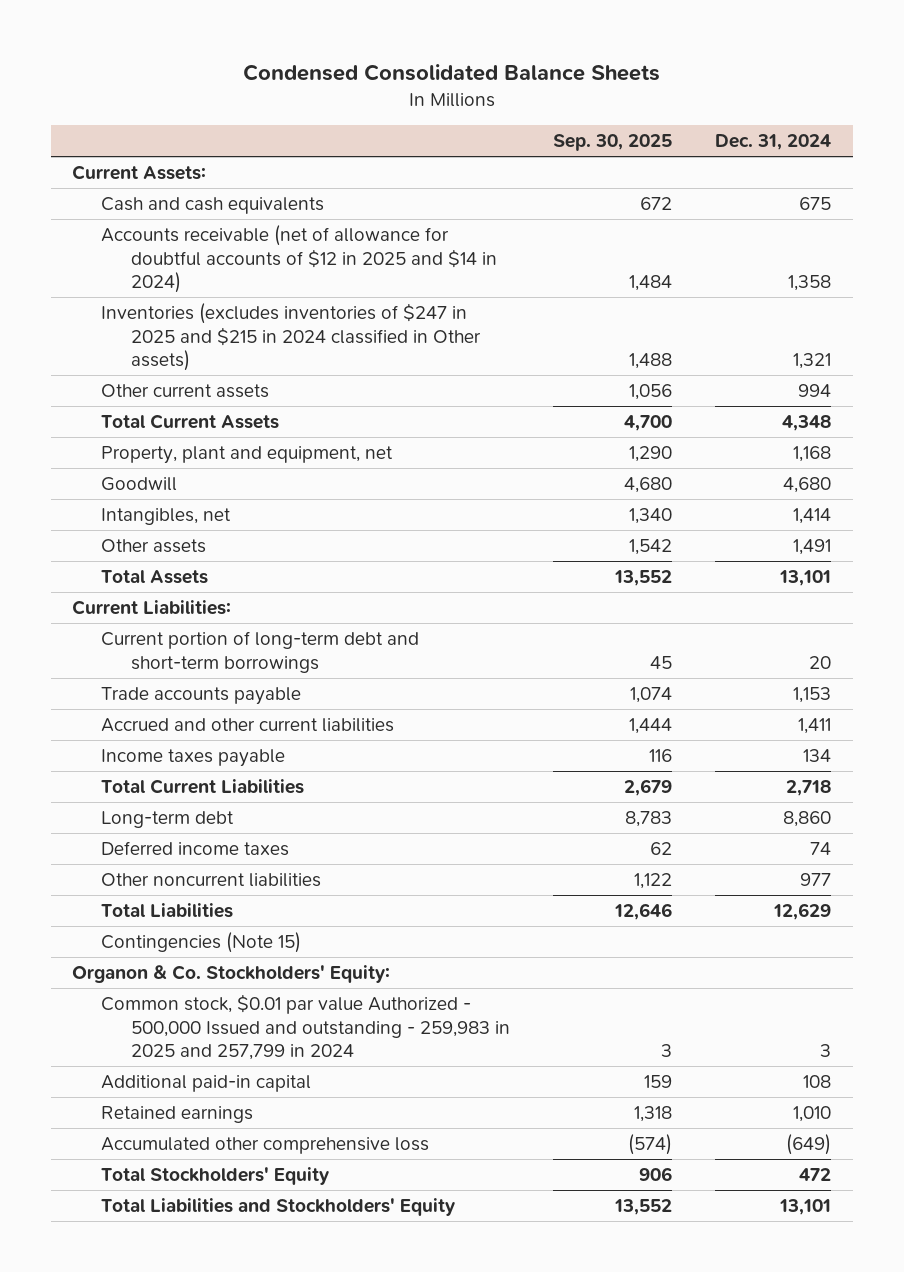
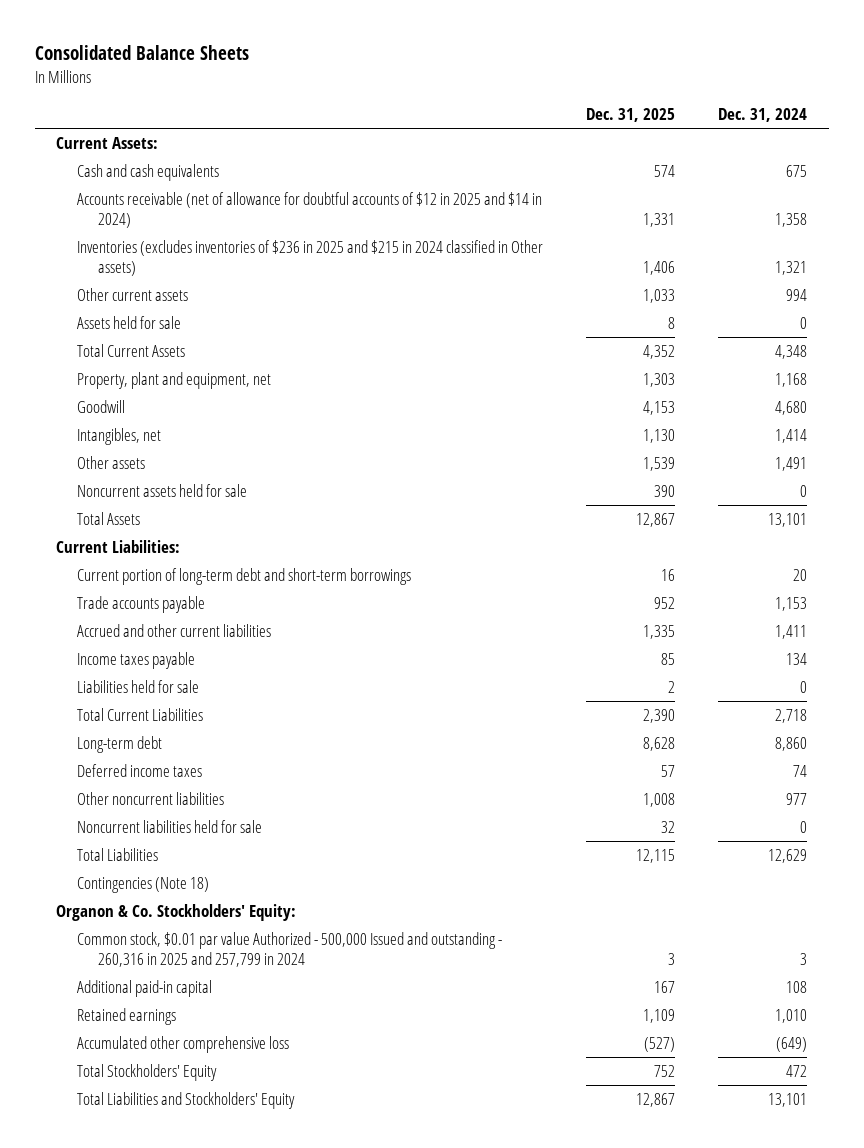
- Condensed Consolidated Balance Sheets
+ Consolidated Balance Sheets
- | Sep. 30, 2025 | Dec. 31, 2024
+ | Dec. 31, 2025 | Dec. 31, 2024
- Inventories (excludes inventories of $247 in 2025 and $215 in 2024 classified in Other assets) | 1,488 | 1,321
+ Inventories (excludes inventories of $236 in 2025 and $215 in 2024 classified in Other assets) | 1,406 | 1,321
+ Assets held for sale | 8 | 0
+ Noncurrent assets held for sale | 390 | 0
+ Liabilities held for sale | 2 | 0
+ Noncurrent liabilities held for sale | 32 | 0
- Contingencies (Note 15)
+ Contingencies (Note 18)
- Common stock, $0.01 par value Authorized - 500,000 Issued and outstanding - 259,983 in 2025 and 257,799 in 2024 | 3 | 3
+ Common stock, $0.01 par value Authorized - 500,000 Issued and outstanding - 260,316 in 2025 and 257,799 in 2024 | 3 | 3

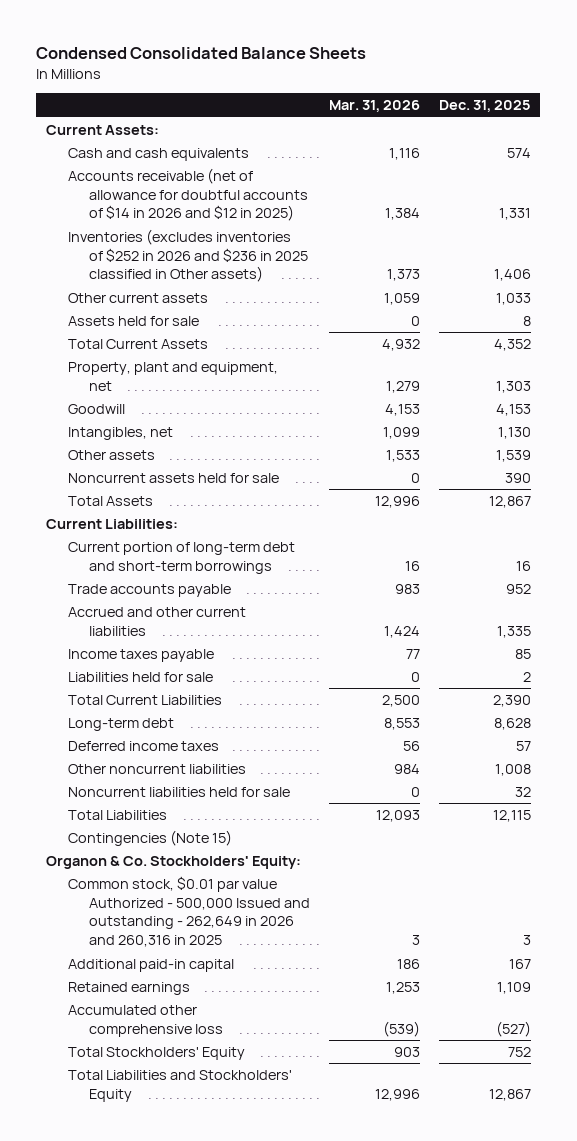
- Consolidated Balance Sheets
+ Condensed Consolidated Balance Sheets
- | Dec. 31, 2025 | Dec. 31, 2024
+ | Mar. 31, 2026 | Dec. 31, 2025
- Accounts receivable (net of allowance for doubtful accounts of $12 in 2025 and $14 in 2024) | 1,331 | 1,358
- Inventories (excludes inventories of $236 in 2025 and $215 in 2024 classified in Other assets) | 1,406 | 1,321
+ Accounts receivable (net of allowance for doubtful accounts of $14 in 2026 and $12 in 2025) | 1,384 | 1,331
+ Inventories (excludes inventories of $252 in 2026 and $236 in 2025 classified in Other assets) | 1,373 | 1,406
- Contingencies (Note 18)
+ Contingencies (Note 15)
- Common stock, $0.01 par value Authorized - 500,000 Issued and outstanding - 260,316 in 2025 and 257,799 in 2024 | 3 | 3
+ Common stock, $0.01 par value Authorized - 500,000 Issued and outstanding - 262,649 in 2026 and 260,316 in 2025 | 3 | 3

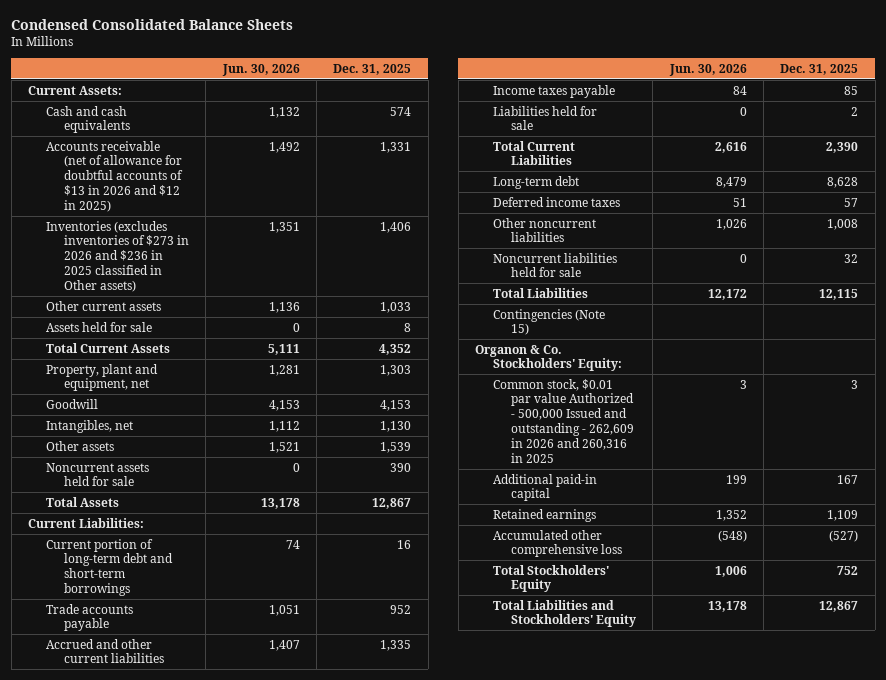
- | Mar. 31, 2026 | Dec. 31, 2025
+ | Jun. 30, 2026 | Dec. 31, 2025
- Accounts receivable (net of allowance for doubtful accounts of $14 in 2026 and $12 in 2025) | 1,384 | 1,331
- Inventories (excludes inventories of $252 in 2026 and $236 in 2025 classified in Other assets) | 1,373 | 1,406
+ Accounts receivable (net of allowance for doubtful accounts of $13 in 2026 and $12 in 2025) | 1,492 | 1,331
+ Inventories (excludes inventories of $273 in 2026 and $236 in 2025 classified in Other assets) | 1,351 | 1,406
- Common stock, $0.01 par value Authorized - 500,000 Issued and outstanding - 262,649 in 2026 and 260,316 in 2025 | 3 | 3
+ Common stock, $0.01 par value Authorized - 500,000 Issued and outstanding - 262,609 in 2026 and 260,316 in 2025 | 3 | 3

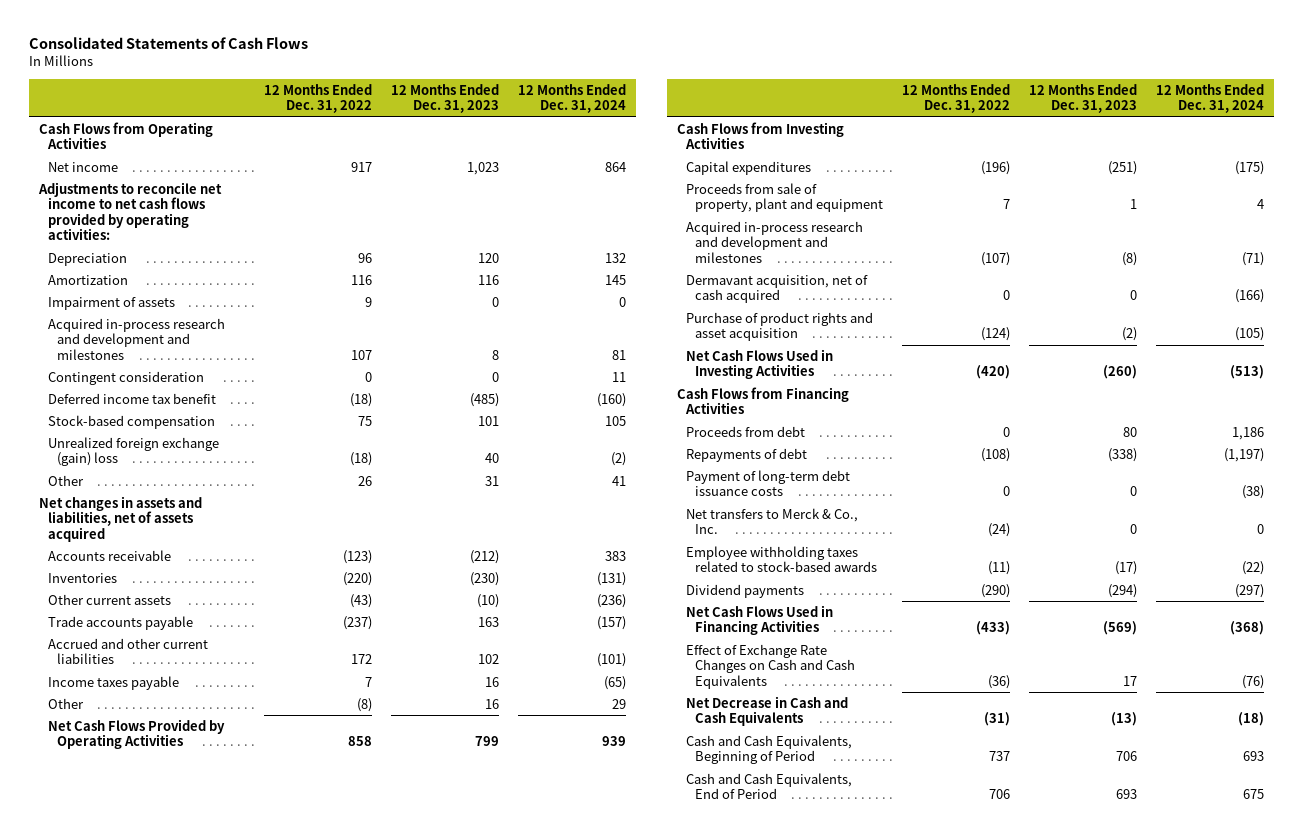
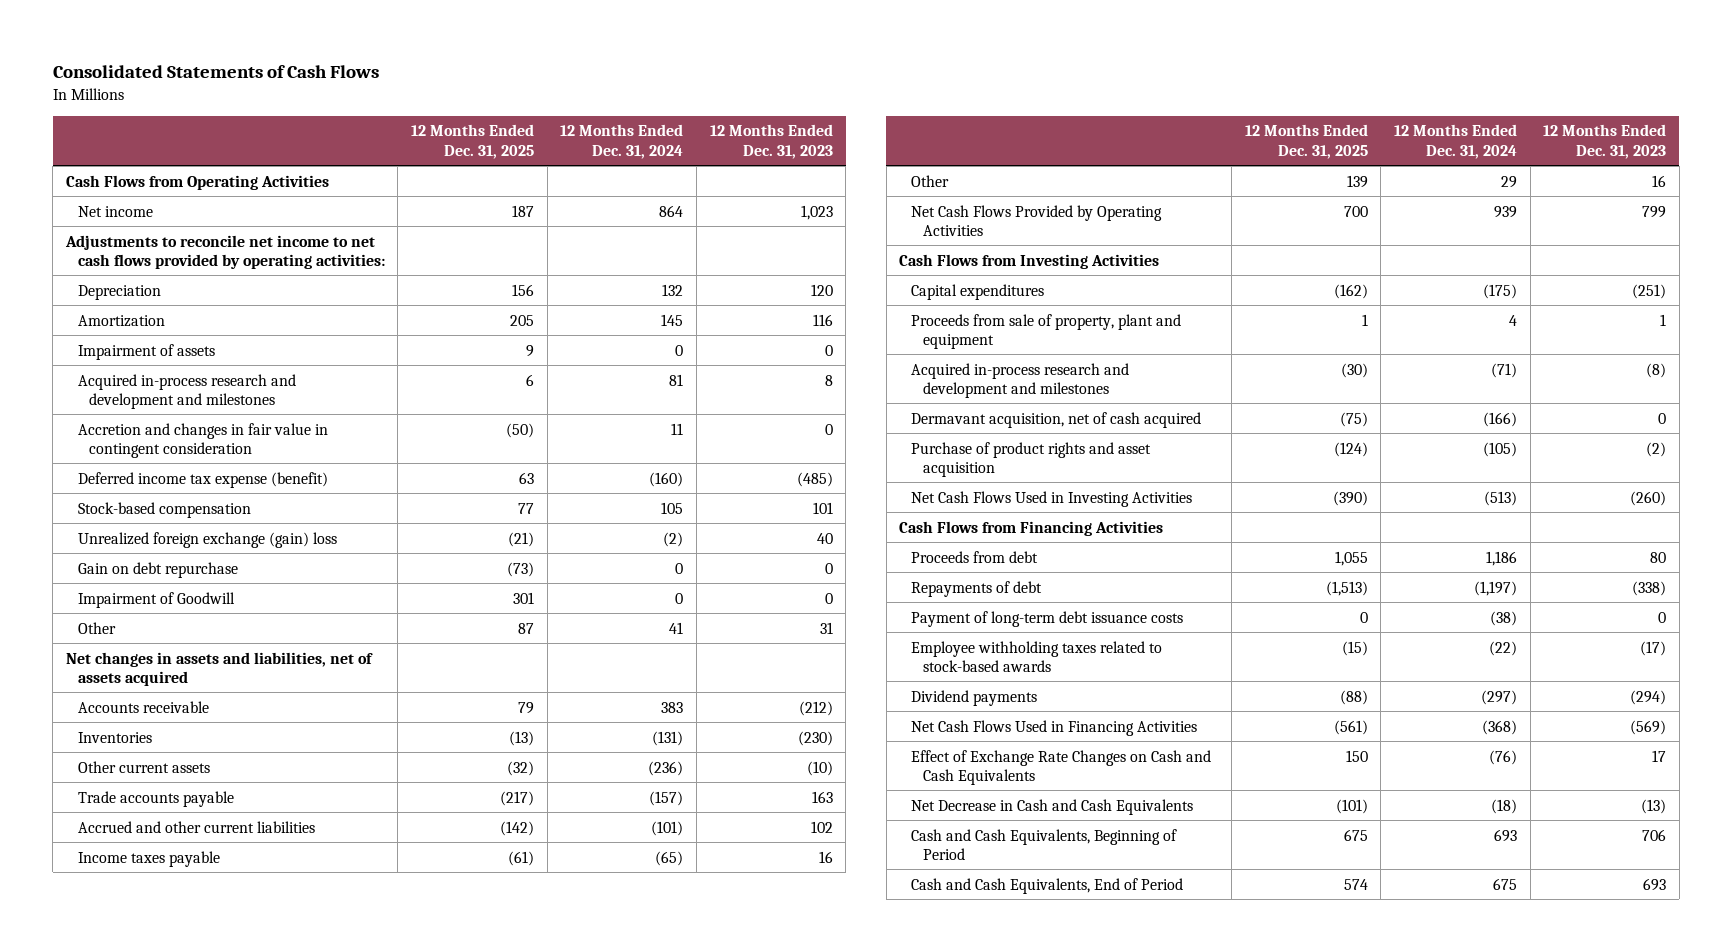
- | 12 Months Ended Dec. 31, 2022 | 12 Months Ended Dec. 31, 2023 | 12 Months Ended Dec. 31, 2024
+ | 12 Months Ended Dec. 31, 2025 | 12 Months Ended Dec. 31, 2024 | 12 Months Ended Dec. 31, 2023
- Contingent consideration | 0 | 0 | 11
- Deferred income tax benefit | (18) | (485) | (160)
+ Accretion and changes in fair value in contingent consideration | (50) | 11 | 0
+ Deferred income tax expense (benefit) | 63 | (160) | (485)
+ Gain on debt repurchase | (73) | 0 | 0
+ Impairment of Goodwill | 301 | 0 | 0
- Net transfers to Merck & Co., Inc. | (24) | 0 | 0

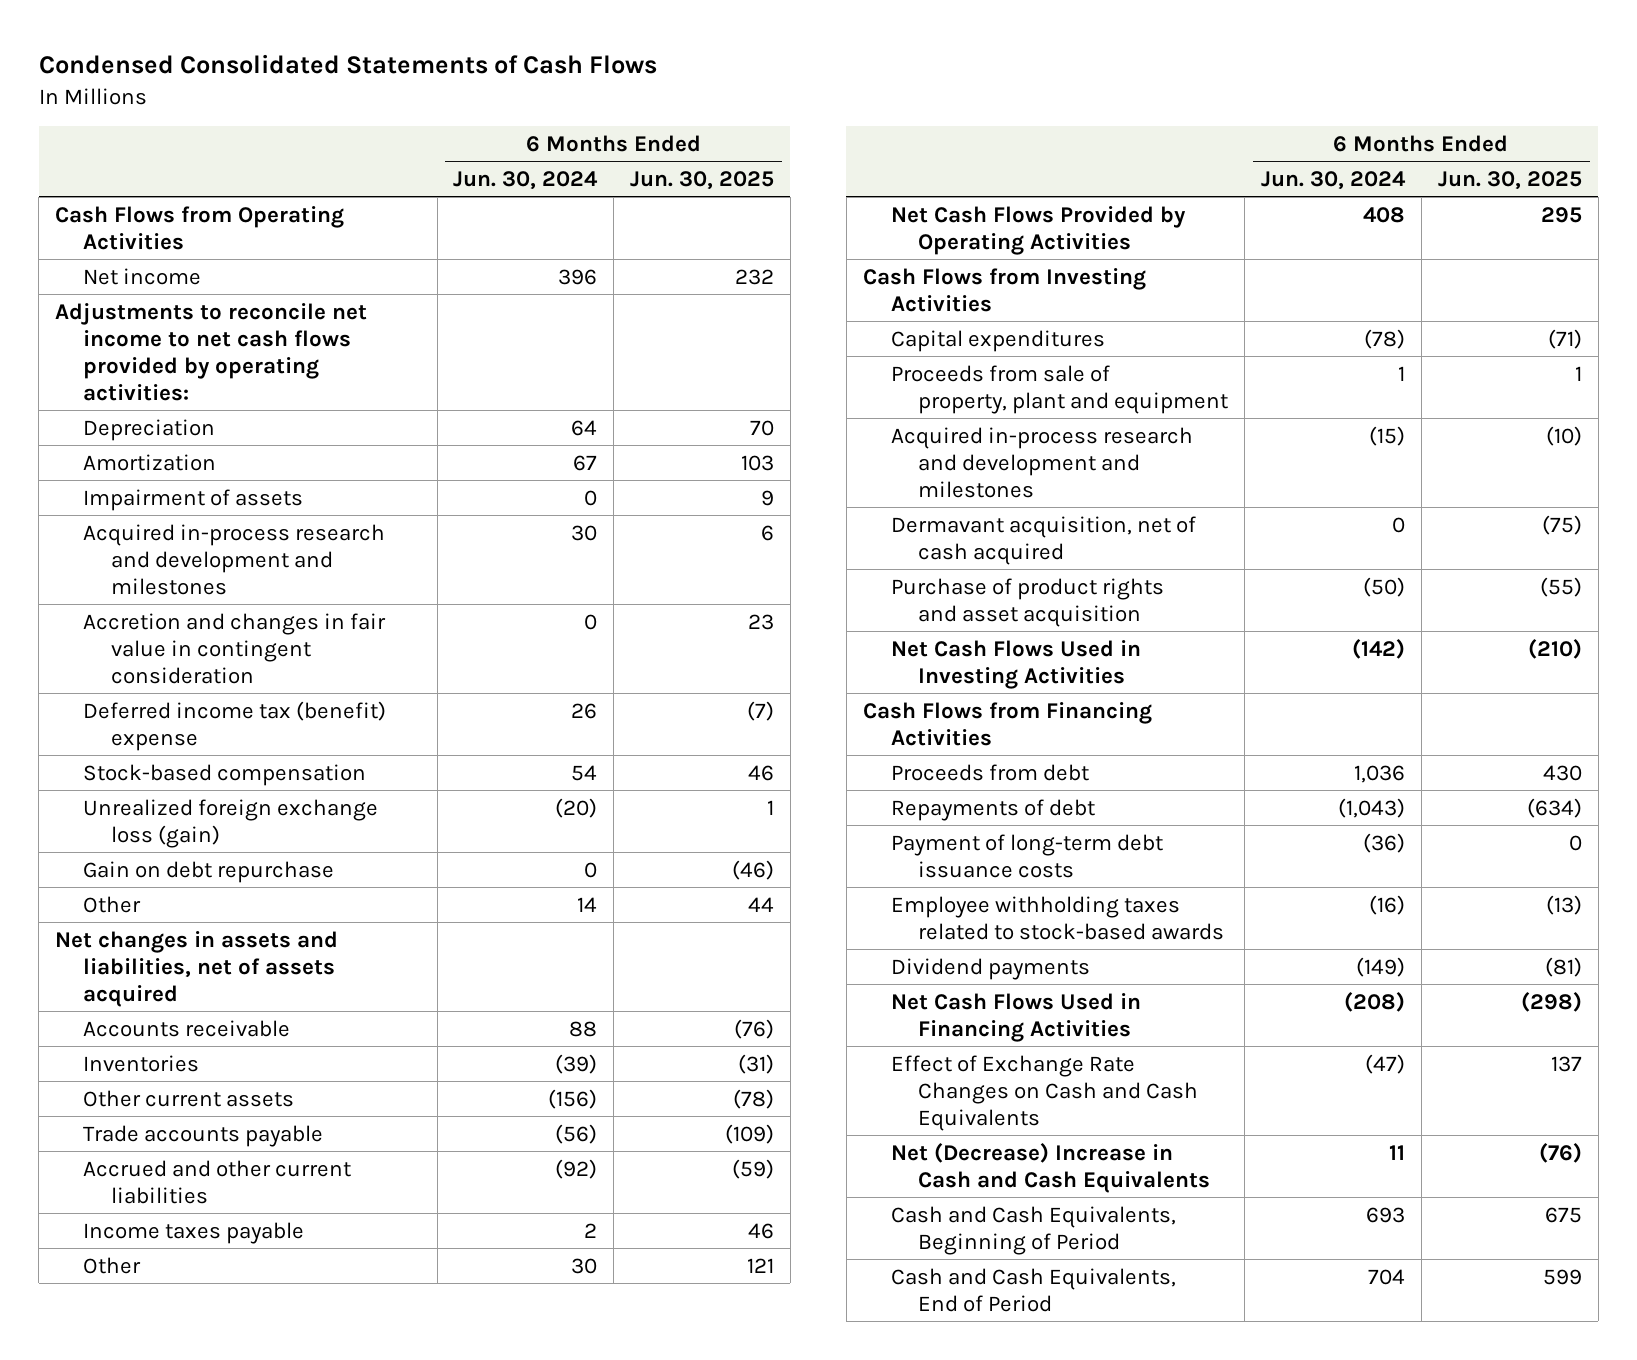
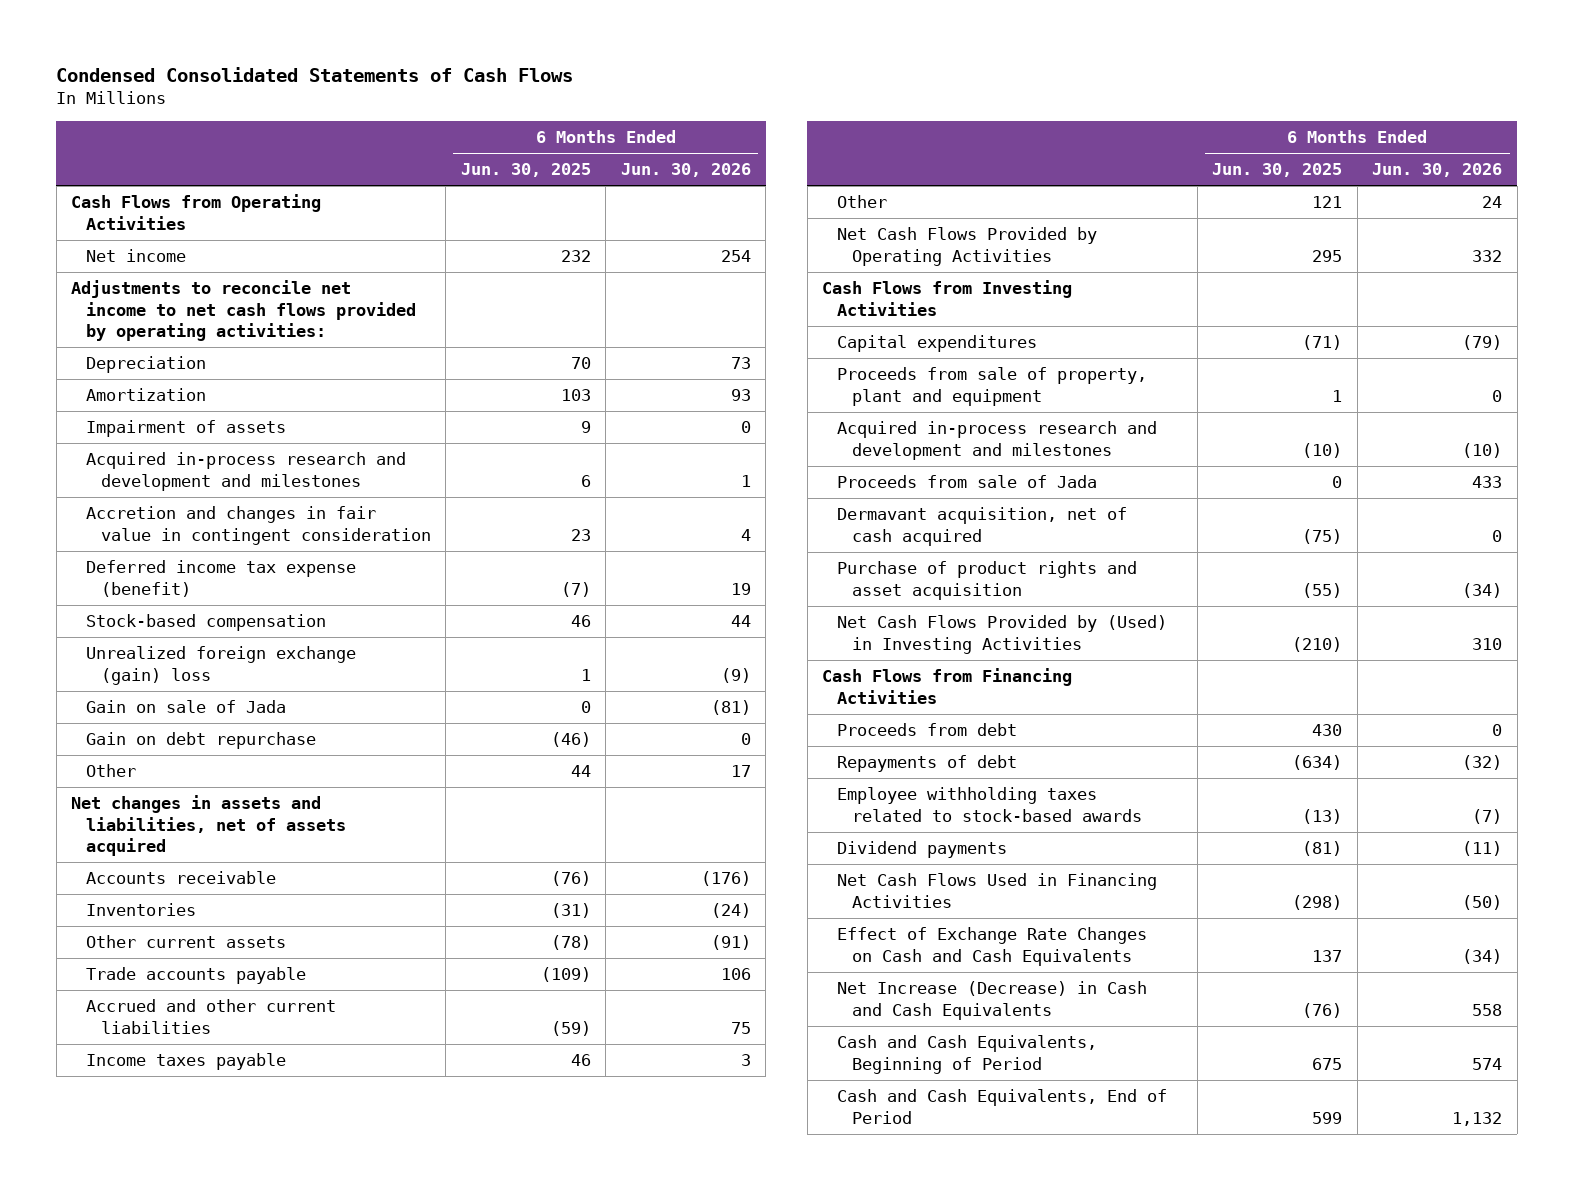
- | 6 Months Ended Jun. 30, 2024 | 6 Months Ended Jun. 30, 2025
+ | 6 Months Ended Jun. 30, 2025 | 6 Months Ended Jun. 30, 2026
- Deferred income tax (benefit) expense | 26 | (7)
+ Deferred income tax expense (benefit) | (7) | 19
- Unrealized foreign exchange loss (gain) | (20) | 1
+ Unrealized foreign exchange (gain) loss | 1 | (9)
+ Gain on sale of Jada | 0 | (81)
+ Proceeds from sale of Jada | 0 | 433
- Net Cash Flows Used in Investing Activities | (142) | (210)
+ Net Cash Flows Provided by (Used) in Investing Activities | (210) | 310
- Payment of long-term debt issuance costs | (36) | 0
- Net (Decrease) Increase in Cash and Cash Equivalents | 11 | (76)
+ Net Increase (Decrease) in Cash and Cash Equivalents | (76) | 558

